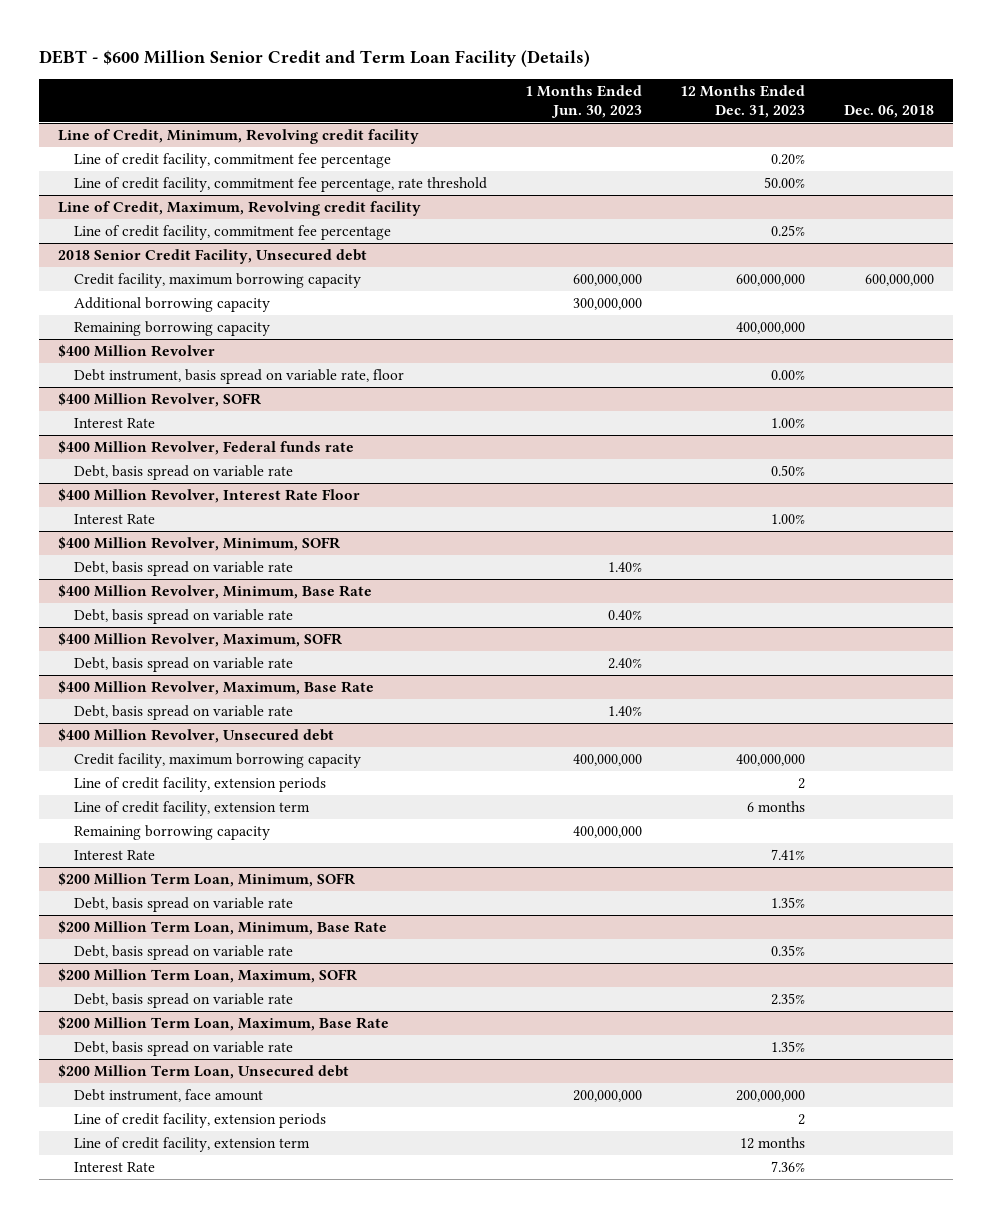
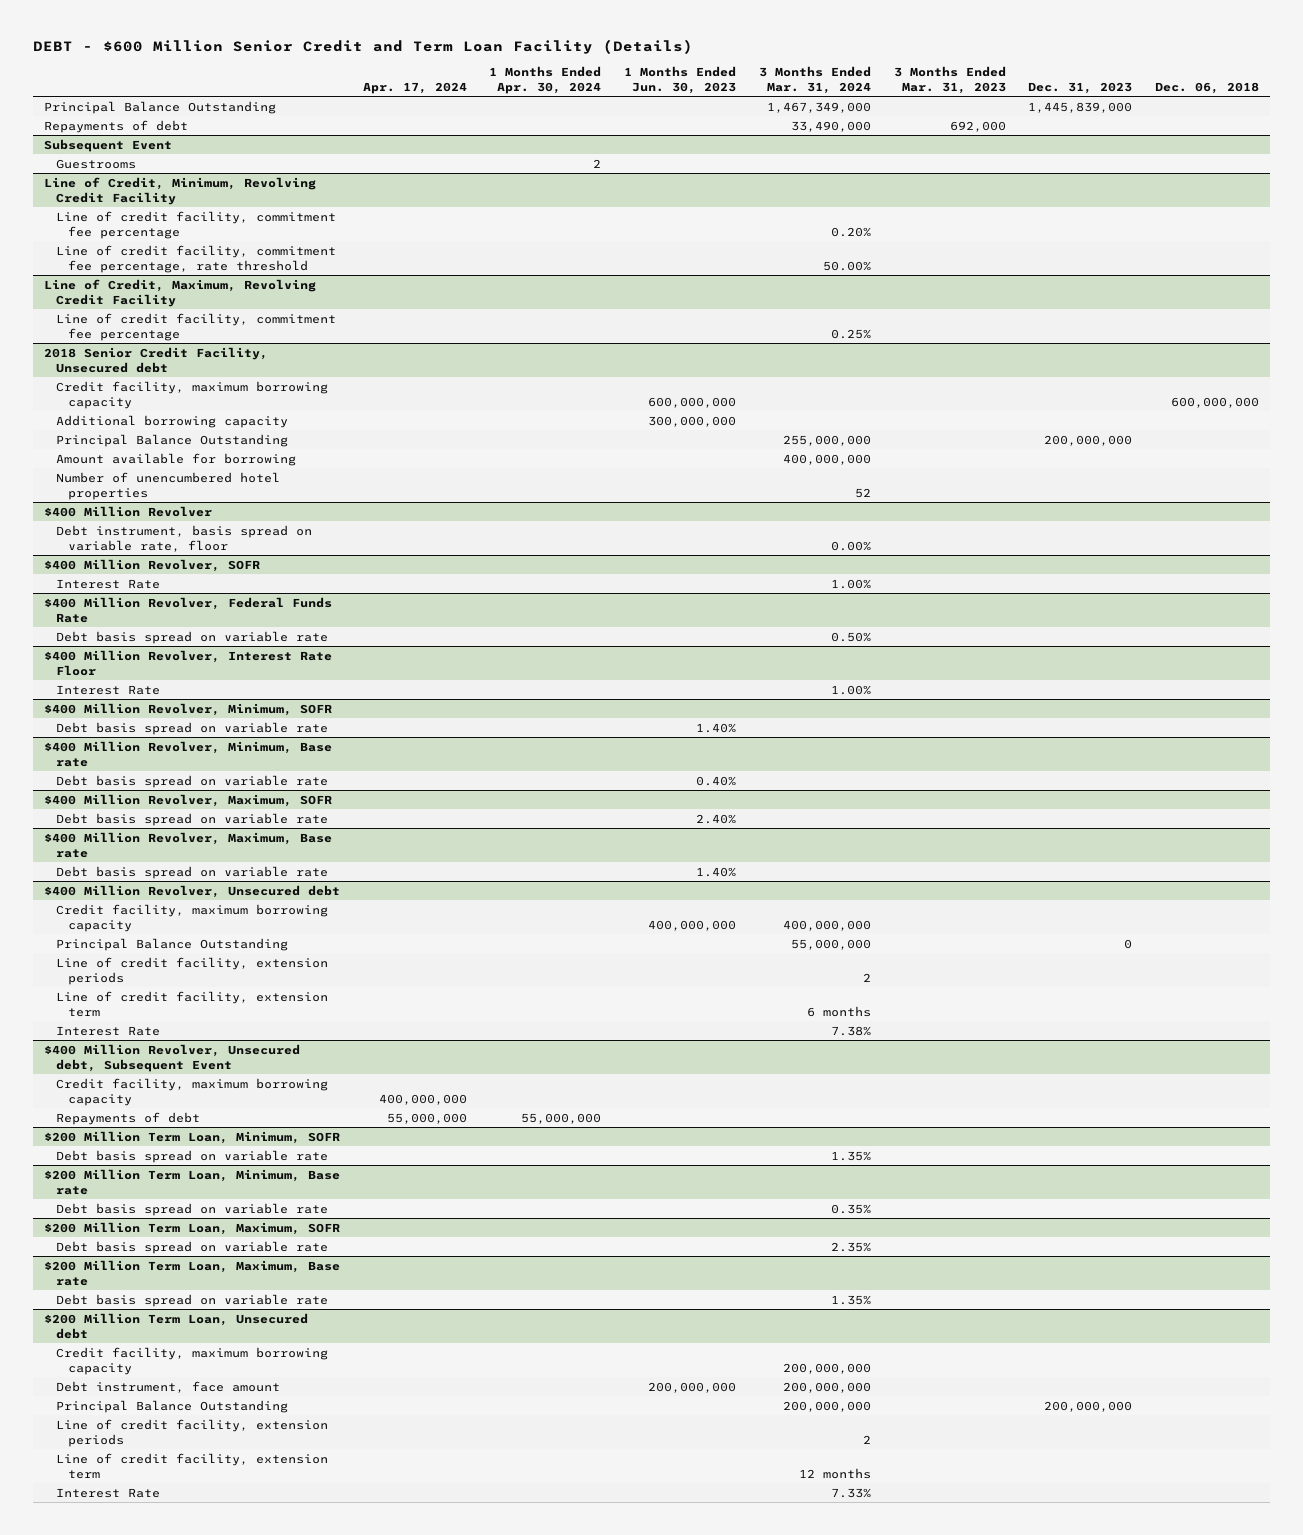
- | 1 Months Ended Jun. 30, 2023 | 12 Months Ended Dec. 31, 2023 | Dec. 06, 2018
+ | Apr. 17, 2024 | 1 Months Ended Apr. 30, 2024 | 1 Months Ended Jun. 30, 2023 | 3 Months Ended Mar. 31, 2024 | 3 Months Ended Mar. 31, 2023 | Dec. 31, 2023 | Dec. 06, 2018
- Line of Credit, Minimum, Revolving credit facility
+ Principal Balance Outstanding | | | | 1,467,349,000 | | 1,445,839,000 |
+ Repayments of debt | | | | 33,490,000 | 692,000 | |
+ Subsequent Event
+ Guestrooms | | 2 | | | | |
+ Line of Credit, Minimum, Revolving Credit Facility
- Line of Credit, Maximum, Revolving credit facility
+ Line of Credit, Maximum, Revolving Credit Facility
@ 2018 Senior Credit Facility, Unsecured debt
- Remaining borrowing capacity | | 400,000,000 |
+ Principal Balance Outstanding | | | | 255,000,000 | | 200,000,000 |
+ Amount available for borrowing | | | | 400,000,000 | | |
+ Number of unencumbered hotel properties | | | | 52 | | |
- $400 Million Revolver, Federal funds rate
- Debt, basis spread on variable rate | | 0.50% |
+ $400 Million Revolver, Federal Funds Rate
+ Debt basis spread on variable rate | | | | 0.50% | | |
@ $400 Million Revolver, Minimum, SOFR
- Debt, basis spread on variable rate | 1.40% | |
- $400 Million Revolver, Minimum, Base Rate
- Debt, basis spread on variable rate | 0.40% | |
@ $400 Million Revolver, Minimum, SOFR
+ Debt basis spread on variable rate | | | 1.40% | | | |
+ $400 Million Revolver, Minimum, Base rate
+ Debt basis spread on variable rate | | | 0.40% | | | |
@ $400 Million Revolver, Maximum, SOFR
- Debt, basis spread on variable rate | 2.40% | |
- $400 Million Revolver, Maximum, Base Rate
- Debt, basis spread on variable rate | 1.40% | |
@ $400 Million Revolver, Maximum, SOFR
+ Debt basis spread on variable rate | | | 2.40% | | | |
+ $400 Million Revolver, Maximum, Base rate
+ Debt basis spread on variable rate | | | 1.40% | | | |
@ $400 Million Revolver, Unsecured debt
+ Principal Balance Outstanding | | | | 55,000,000 | | 0 |
- Remaining borrowing capacity | 400,000,000 | |
+ $400 Million Revolver, Unsecured debt, Subsequent Event
+ Credit facility, maximum borrowing capacity | 400,000,000 | | | | | |
+ Repayments of debt | 55,000,000 | 55,000,000 | | | | |
@ $200 Million Term Loan, Minimum, SOFR
- Debt, basis spread on variable rate | | 1.35% |
- $200 Million Term Loan, Minimum, Base Rate
- Debt, basis spread on variable rate | | 0.35% |
@ $200 Million Term Loan, Minimum, SOFR
+ Debt basis spread on variable rate | | | | 1.35% | | |
+ $200 Million Term Loan, Minimum, Base rate
+ Debt basis spread on variable rate | | | | 0.35% | | |
@ $200 Million Term Loan, Maximum, SOFR
- Debt, basis spread on variable rate | | 2.35% |
- $200 Million Term Loan, Maximum, Base Rate
- Debt, basis spread on variable rate | | 1.35% |
@ $200 Million Term Loan, Maximum, SOFR
+ Debt basis spread on variable rate | | | | 2.35% | | |
+ $200 Million Term Loan, Maximum, Base rate
+ Debt basis spread on variable rate | | | | 1.35% | | |
@ $200 Million Term Loan, Unsecured debt
+ Credit facility, maximum borrowing capacity | | | | 200,000,000 | | |
+ Principal Balance Outstanding | | | | 200,000,000 | | 200,000,000 |

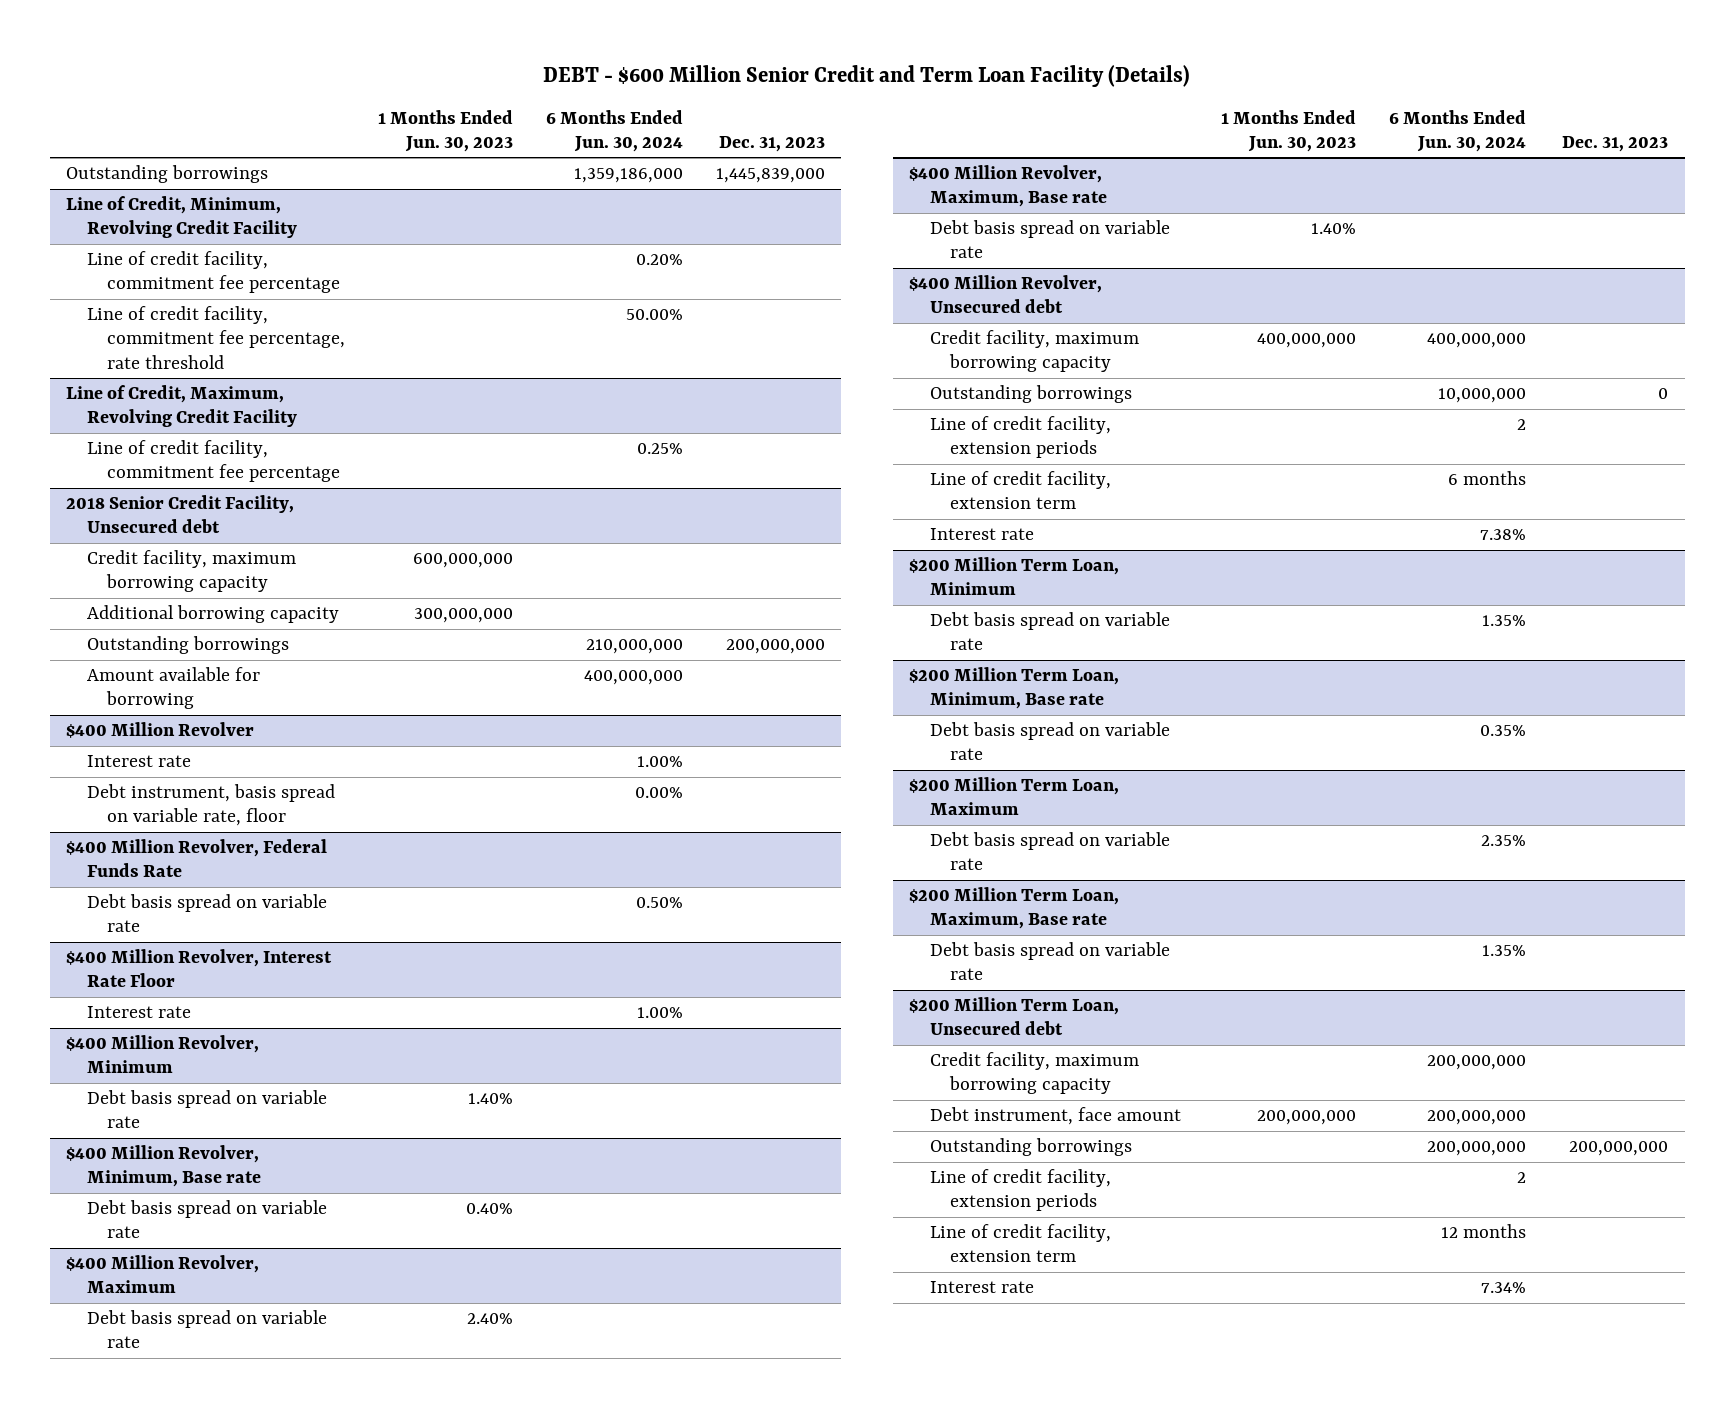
- | Apr. 17, 2024 | 1 Months Ended Apr. 30, 2024 | 1 Months Ended Jun. 30, 2023 | 3 Months Ended Mar. 31, 2024 | 3 Months Ended Mar. 31, 2023 | Dec. 31, 2023 | Dec. 06, 2018
+ | 1 Months Ended Jun. 30, 2023 | 6 Months Ended Jun. 30, 2024 | Dec. 31, 2023
- Principal Balance Outstanding | | | | 1,467,349,000 | | 1,445,839,000 |
- Repayments of debt | | | | 33,490,000 | 692,000 | |
- Subsequent Event
- Guestrooms | | 2 | | | | |
+ Outstanding borrowings | | 1,359,186,000 | 1,445,839,000
@ 2018 Senior Credit Facility, Unsecured debt
- Principal Balance Outstanding | | | | 255,000,000 | | 200,000,000 |
+ Outstanding borrowings | | 210,000,000 | 200,000,000
- Number of unencumbered hotel properties | | | | 52 | | |
@ $400 Million Revolver
+ Interest rate | | 1.00% |
- $400 Million Revolver, SOFR
- Interest Rate | | | | 1.00% | | |
@ $400 Million Revolver, Interest Rate Floor
- Interest Rate | | | | 1.00% | | |
- $400 Million Revolver, Minimum, SOFR
@ $400 Million Revolver, Interest Rate Floor
+ Interest rate | | 1.00% |
+ $400 Million Revolver, Minimum
- $400 Million Revolver, Maximum, SOFR
+ $400 Million Revolver, Maximum
@ $400 Million Revolver, Unsecured debt
- Principal Balance Outstanding | | | | 55,000,000 | | 0 |
+ Outstanding borrowings | | 10,000,000 | 0
- Interest Rate | | | | 7.38% | | |
- $400 Million Revolver, Unsecured debt, Subsequent Event
- Credit facility, maximum borrowing capacity | 400,000,000 | | | | | |
- Repayments of debt | 55,000,000 | 55,000,000 | | | | |
- $200 Million Term Loan, Minimum, SOFR
@ $400 Million Revolver, Unsecured debt
+ Interest rate | | 7.38% |
+ $200 Million Term Loan, Minimum
- $200 Million Term Loan, Maximum, SOFR
+ $200 Million Term Loan, Maximum
@ $200 Million Term Loan, Unsecured debt
- Principal Balance Outstanding | | | | 200,000,000 | | 200,000,000 |
+ Outstanding borrowings | | 200,000,000 | 200,000,000
- Interest Rate | | | | 7.33% | | |
+ Interest rate | | 7.34% |

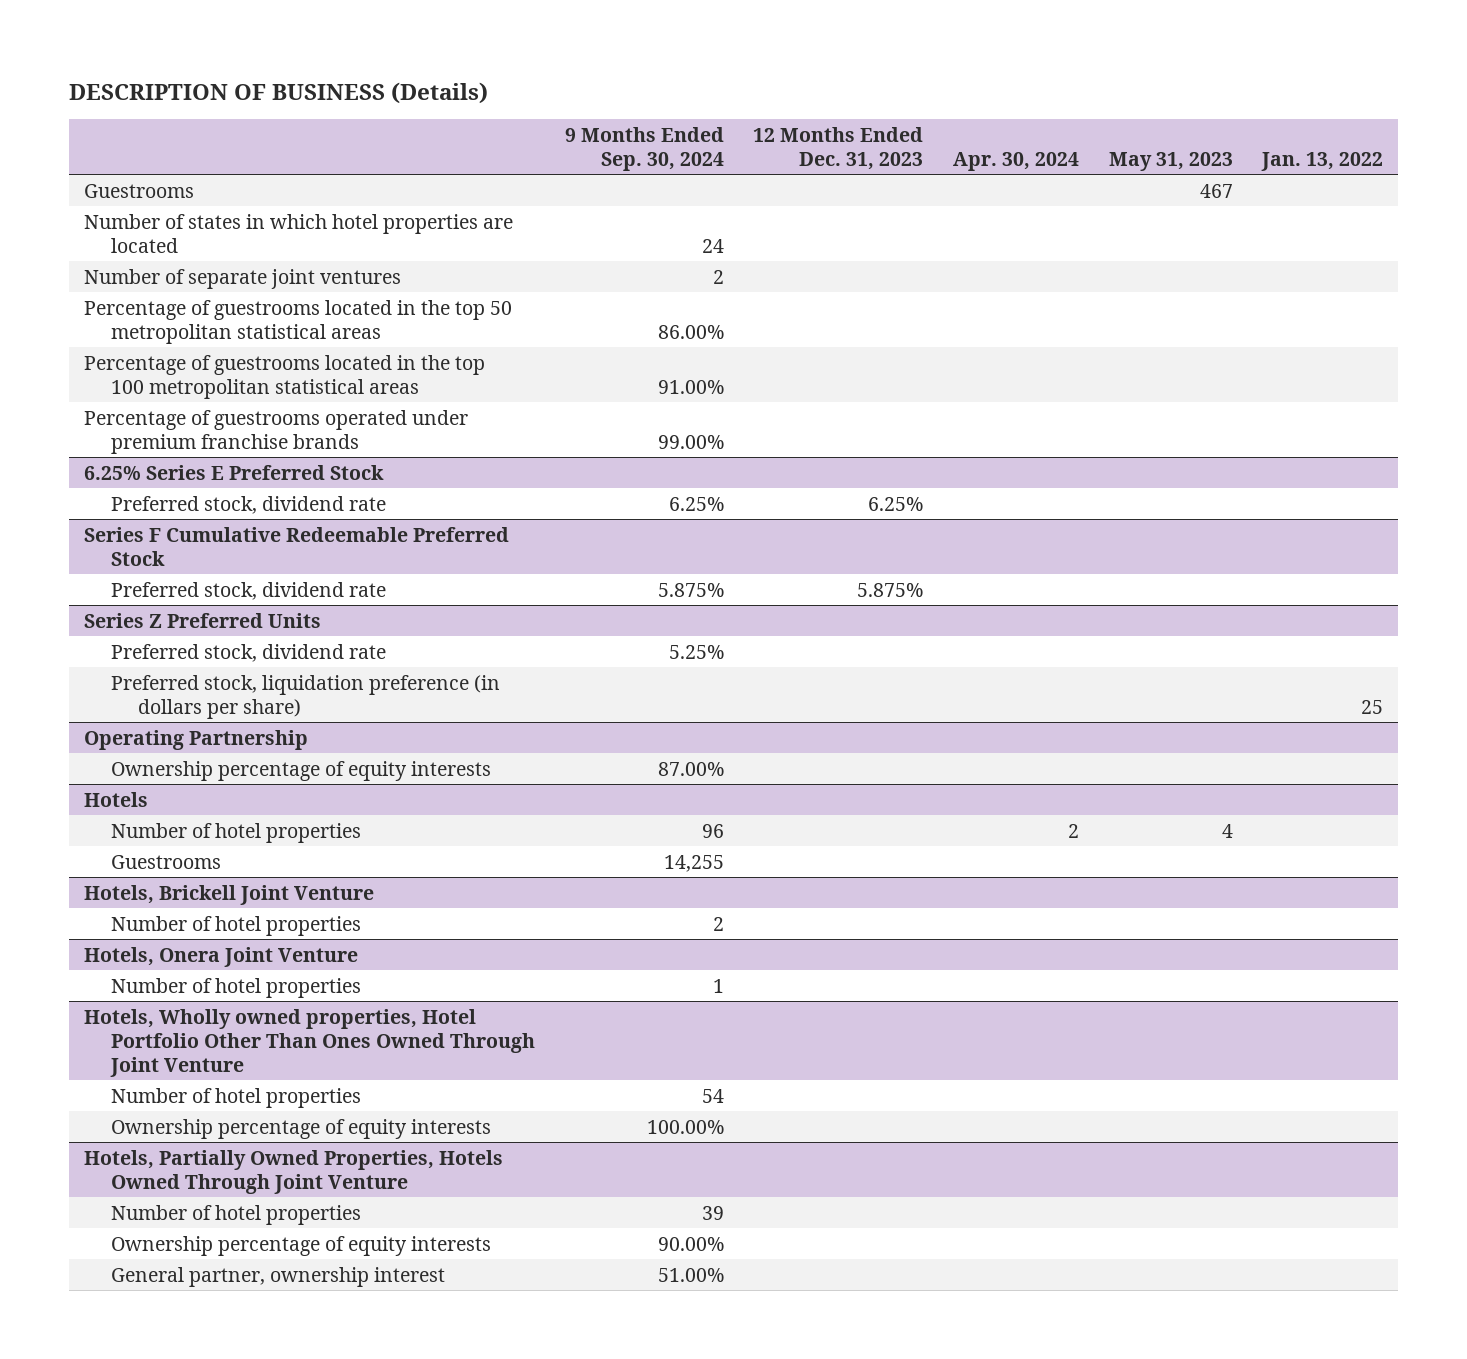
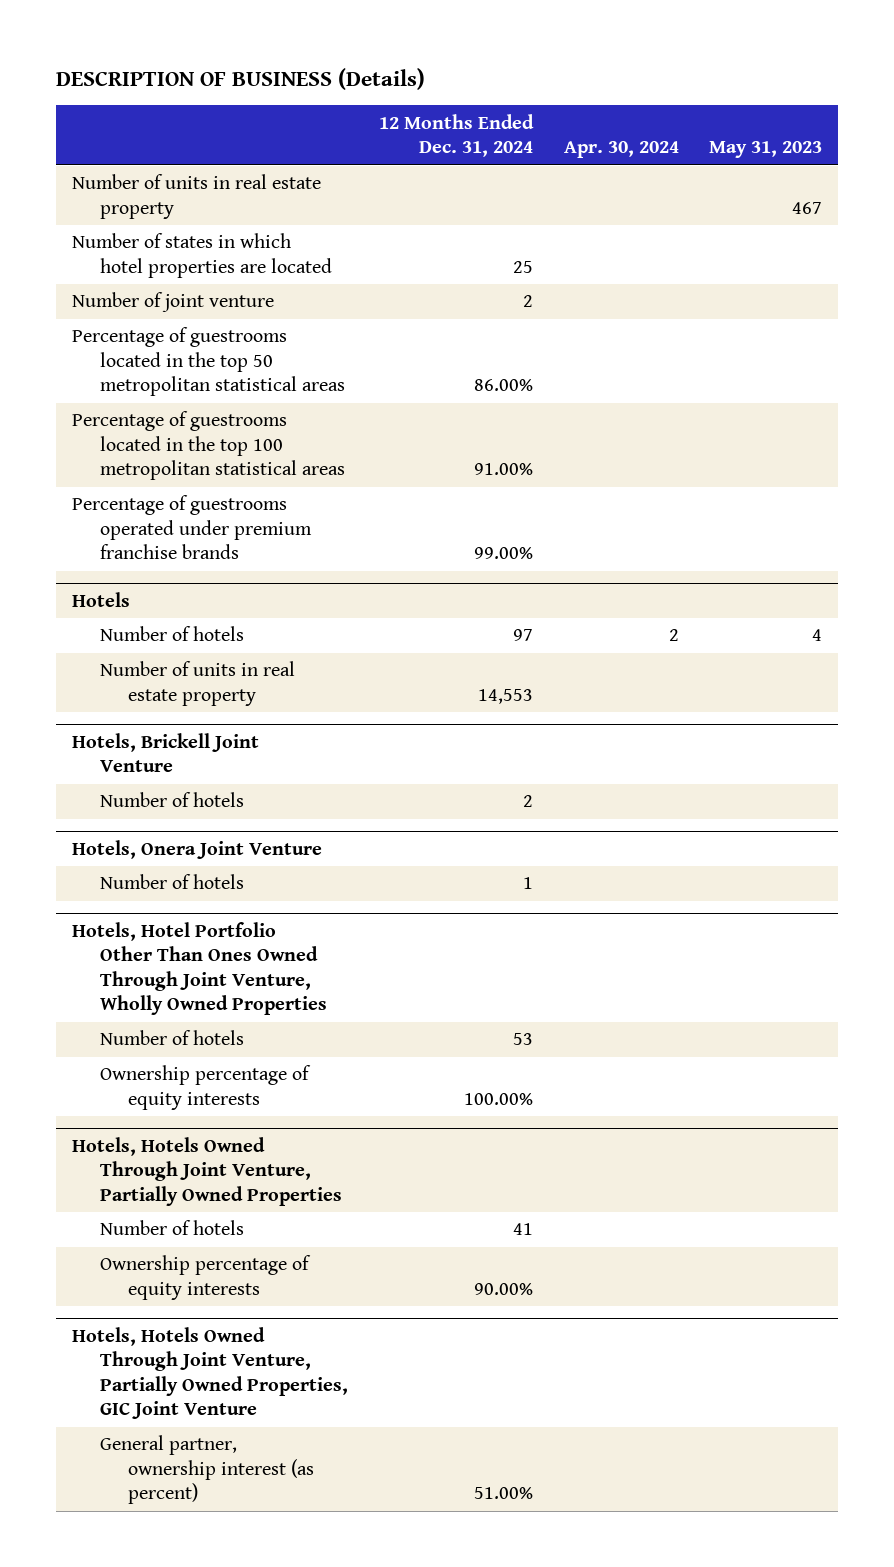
- | 9 Months Ended Sep. 30, 2024 | 12 Months Ended Dec. 31, 2023 | Apr. 30, 2024 | May 31, 2023 | Jan. 13, 2022
+ | 12 Months Ended Dec. 31, 2024 | Apr. 30, 2024 | May 31, 2023
- Guestrooms | | | | 467 |
+ Number of units in real estate property | | | 467
- Number of separate joint ventures | 2 | | | |
+ Number of joint venture | 2 | |
- 6.25% Series E Preferred Stock
- Preferred stock, dividend rate | 6.25% | 6.25% | | |
- Series F Cumulative Redeemable Preferred Stock
- Preferred stock, dividend rate | 5.875% | 5.875% | | |
- Series Z Preferred Units
- Preferred stock, dividend rate | 5.25% | | | |
- Preferred stock, liquidation preference (in dollars per share) | | | | | 25
- Operating Partnership
- Ownership percentage of equity interests | 87.00% | | | |
@ Hotels
- Number of hotel properties | 96 | | 2 | 4 |
- Guestrooms | 14,255 | | | |
+ Number of hotels | 97 | 2 | 4
+ Number of units in real estate property | 14,553 | |
@ Hotels, Brickell Joint Venture
- Number of hotel properties | 2 | | | |
+ Number of hotels | 2 | |
@ Hotels, Onera Joint Venture
- Number of hotel properties | 1 | | | |
- Hotels, Wholly owned properties, Hotel Portfolio Other Than Ones Owned Through Joint Venture
- Number of hotel properties | 54 | | | |
@ Hotels, Onera Joint Venture
+ Number of hotels | 1 | |
+ Hotels, Hotel Portfolio Other Than Ones Owned Through Joint Venture, Wholly Owned Properties
+ Number of hotels | 53 | |
- Hotels, Partially Owned Properties, Hotels Owned Through Joint Venture
- Number of hotel properties | 39 | | | |
+ Hotels, Hotels Owned Through Joint Venture, Partially Owned Properties
+ Number of hotels | 41 | |
- General partner, ownership interest | 51.00% | | | |
+ Hotels, Hotels Owned Through Joint Venture, Partially Owned Properties, GIC Joint Venture
+ General partner, ownership interest (as percent) | 51.00% | |

